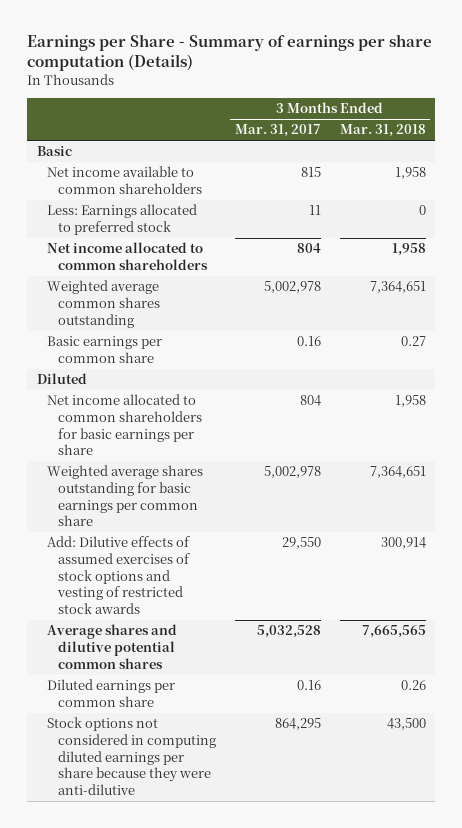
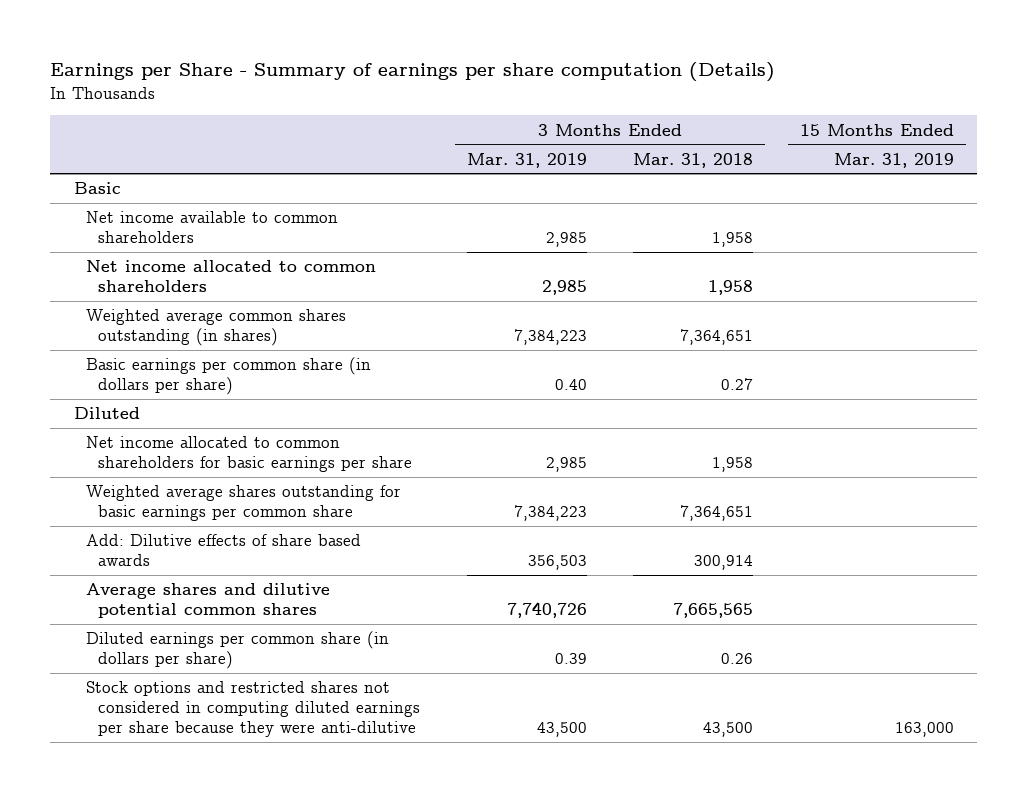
- | 3 Months Ended Mar. 31, 2017 | 3 Months Ended Mar. 31, 2018
+ | 3 Months Ended Mar. 31, 2019 | 3 Months Ended Mar. 31, 2018 | 15 Months Ended Mar. 31, 2019
- Less: Earnings allocated to preferred stock | 11 | 0
- Weighted average common shares outstanding | 5,002,978 | 7,364,651
- Basic earnings per common share | 0.16 | 0.27
+ Weighted average common shares outstanding (in shares) | 7,384,223 | 7,364,651 |
+ Basic earnings per common share (in dollars per share) | 0.40 | 0.27 |
- Add: Dilutive effects of assumed exercises of stock options and vesting of restricted stock awards | 29,550 | 300,914
+ Add: Dilutive effects of share based awards | 356,503 | 300,914 |
- Diluted earnings per common share | 0.16 | 0.26
- Stock options not considered in computing diluted earnings per share because they were anti-dilutive | 864,295 | 43,500
+ Diluted earnings per common share (in dollars per share) | 0.39 | 0.26 |
+ Stock options and restricted shares not considered in computing diluted earnings per share because they were anti-dilutive | 43,500 | 43,500 | 163,000

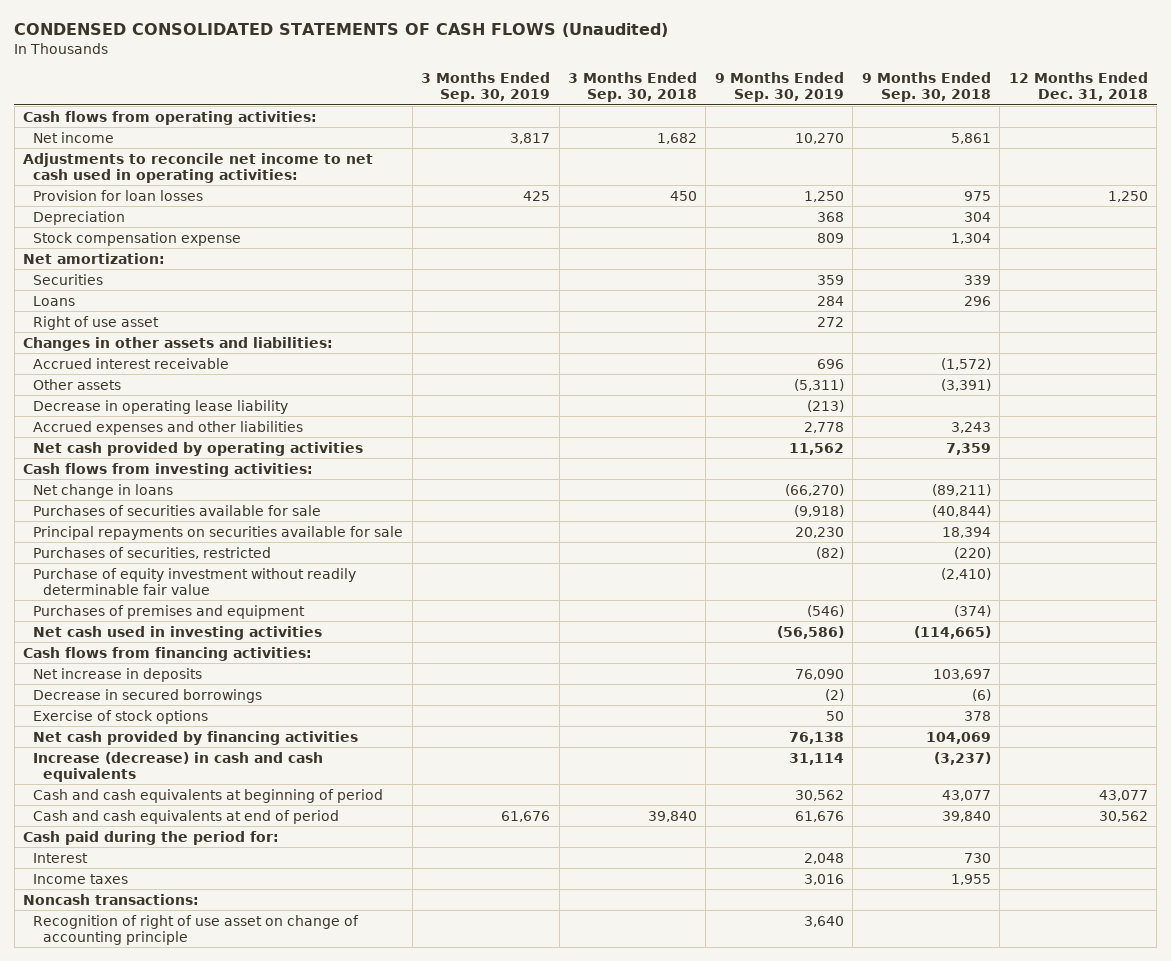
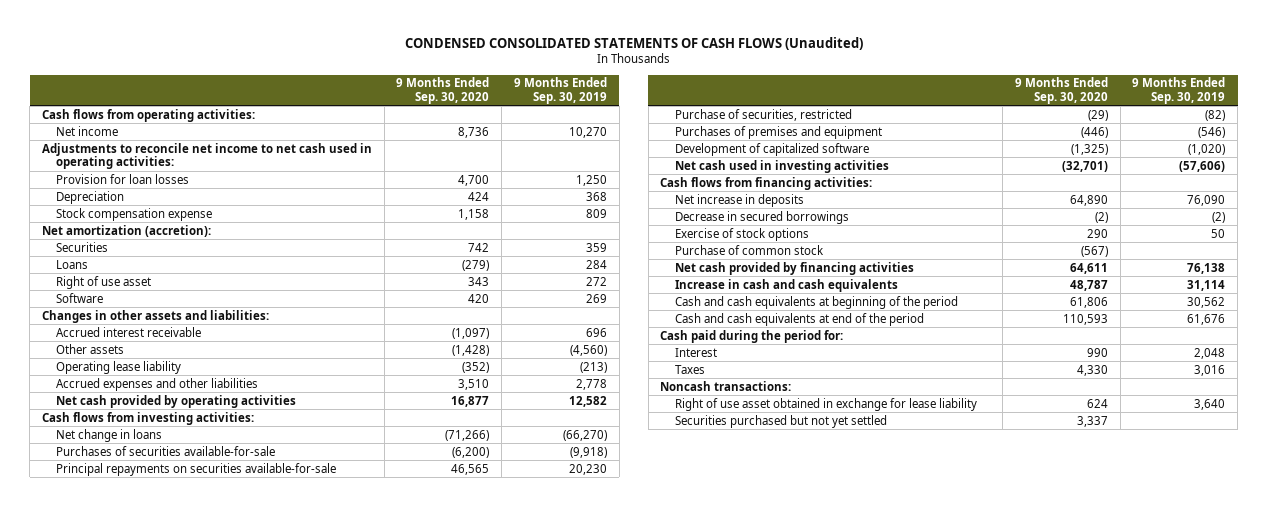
- | 3 Months Ended Sep. 30, 2019 | 3 Months Ended Sep. 30, 2018 | 9 Months Ended Sep. 30, 2019 | 9 Months Ended Sep. 30, 2018 | 12 Months Ended Dec. 31, 2018
+ | 9 Months Ended Sep. 30, 2020 | 9 Months Ended Sep. 30, 2019
- Net amortization:
+ Net amortization (accretion):
+ Software | 420 | 269
- Other assets | | | (5,311) | (3,391) |
- Decrease in operating lease liability | | | (213) | |
+ Other assets | (1,428) | (4,560)
+ Operating lease liability | (352) | (213)
- Net cash provided by operating activities | | | 11,562 | 7,359 |
+ Net cash provided by operating activities | 16,877 | 12,582
- Purchases of securities available for sale | | | (9,918) | (40,844) |
- Principal repayments on securities available for sale | | | 20,230 | 18,394 |
- Purchases of securities, restricted | | | (82) | (220) |
- Purchase of equity investment without readily determinable fair value | | | | (2,410) |
+ Purchases of securities available-for-sale | (6,200) | (9,918)
+ Principal repayments on securities available-for-sale | 46,565 | 20,230
+ Purchase of securities, restricted | (29) | (82)
- Net cash used in investing activities | | | (56,586) | (114,665) |
+ Development of capitalized software | (1,325) | (1,020)
+ Net cash used in investing activities | (32,701) | (57,606)
+ Purchase of common stock | (567) |
- Increase (decrease) in cash and cash equivalents | | | 31,114 | (3,237) |
- Cash and cash equivalents at beginning of period | | | 30,562 | 43,077 | 43,077
- Cash and cash equivalents at end of period | 61,676 | 39,840 | 61,676 | 39,840 | 30,562
+ Increase in cash and cash equivalents | 48,787 | 31,114
+ Cash and cash equivalents at beginning of the period | 61,806 | 30,562
+ Cash and cash equivalents at end of the period | 110,593 | 61,676
- Income taxes | | | 3,016 | 1,955 |
+ Taxes | 4,330 | 3,016
- Recognition of right of use asset on change of accounting principle | | | 3,640 | |
+ Right of use asset obtained in exchange for lease liability | 624 | 3,640
+ Securities purchased but not yet settled | 3,337 |

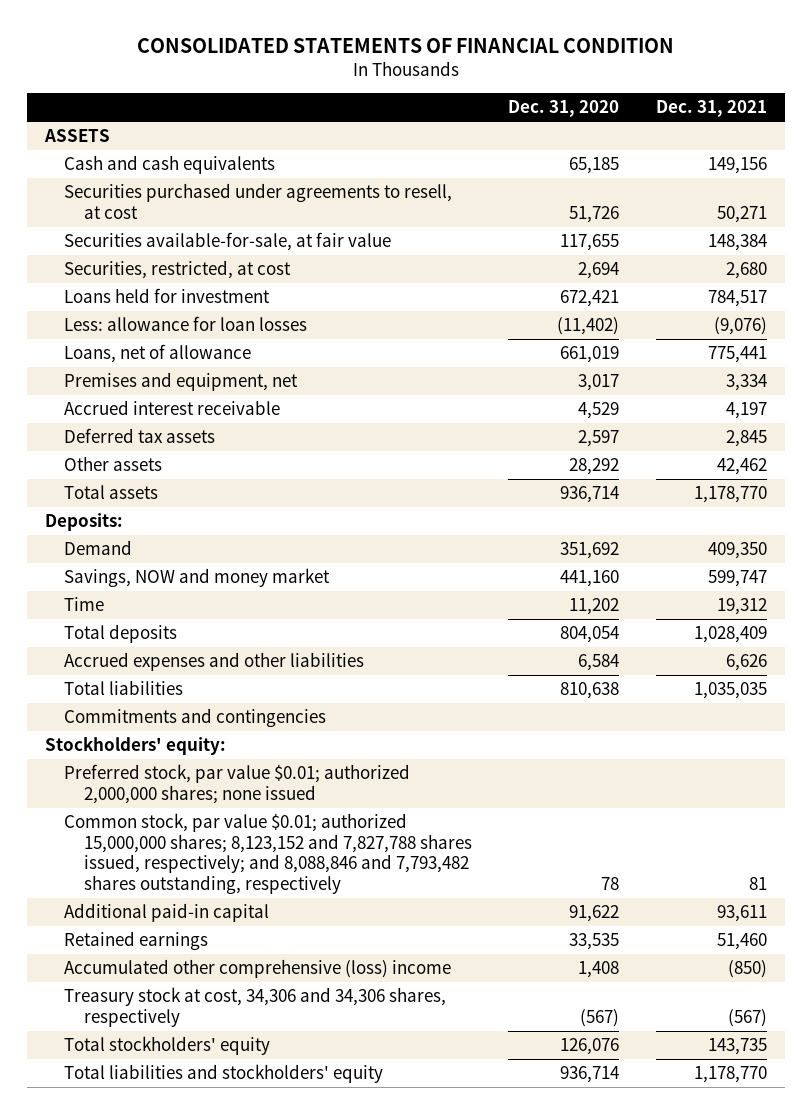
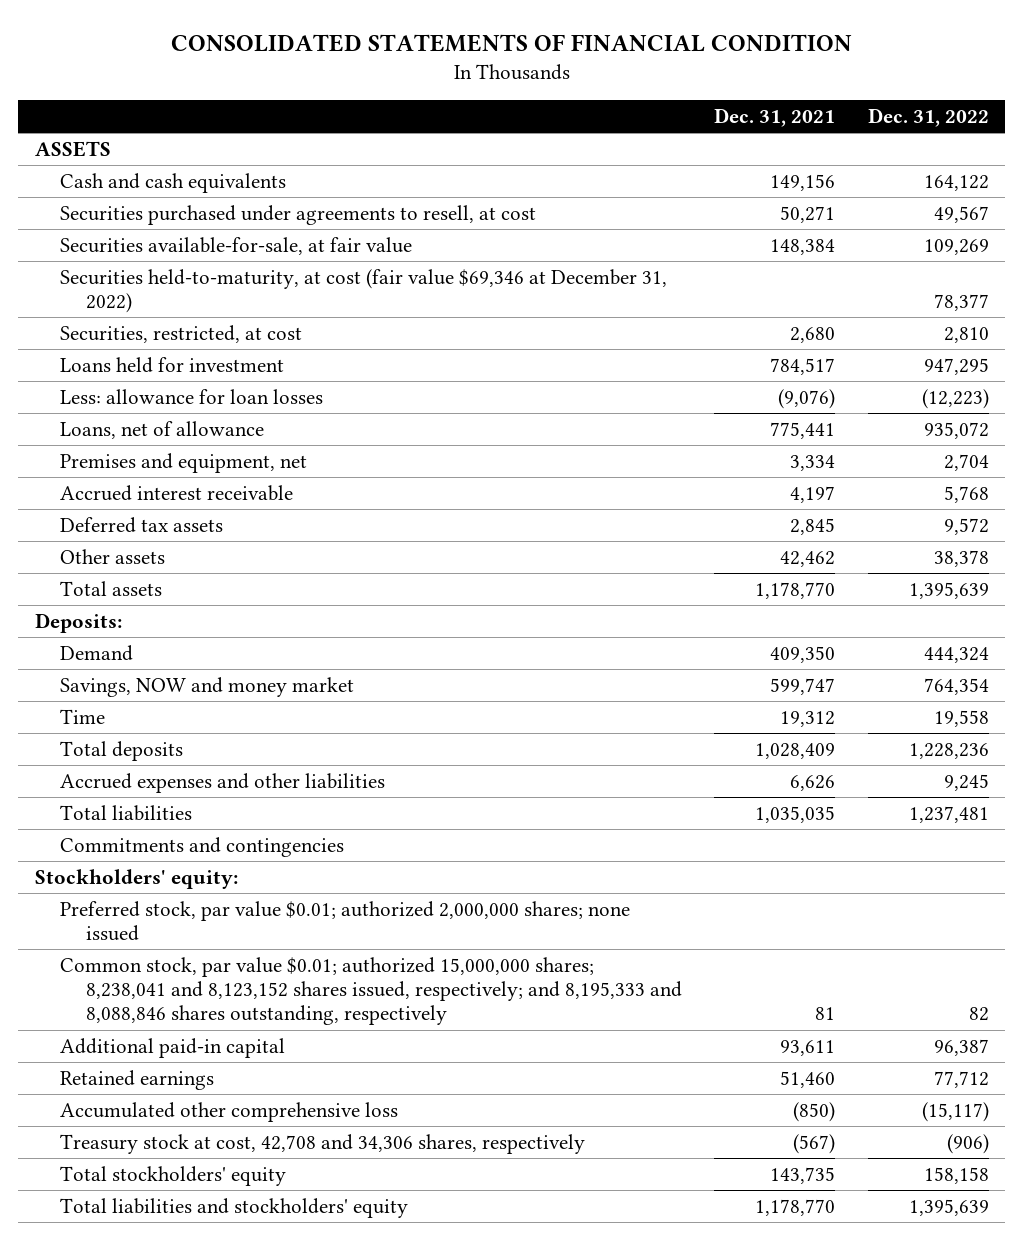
- | Dec. 31, 2020 | Dec. 31, 2021
+ | Dec. 31, 2021 | Dec. 31, 2022
+ Securities held-to-maturity, at cost (fair value $69,346 at December 31, 2022) | | 78,377
- Common stock, par value $0.01; authorized 15,000,000 shares; 8,123,152 and 7,827,788 shares issued, respectively; and 8,088,846 and 7,793,482 shares outstanding, respectively | 78 | 81
+ Common stock, par value $0.01; authorized 15,000,000 shares; 8,238,041 and 8,123,152 shares issued, respectively; and 8,195,333 and 8,088,846 shares outstanding, respectively | 81 | 82
- Accumulated other comprehensive (loss) income | 1,408 | (850)
- Treasury stock at cost, 34,306 and 34,306 shares, respectively | (567) | (567)
+ Accumulated other comprehensive loss | (850) | (15,117)
+ Treasury stock at cost, 42,708 and 34,306 shares, respectively | (567) | (906)

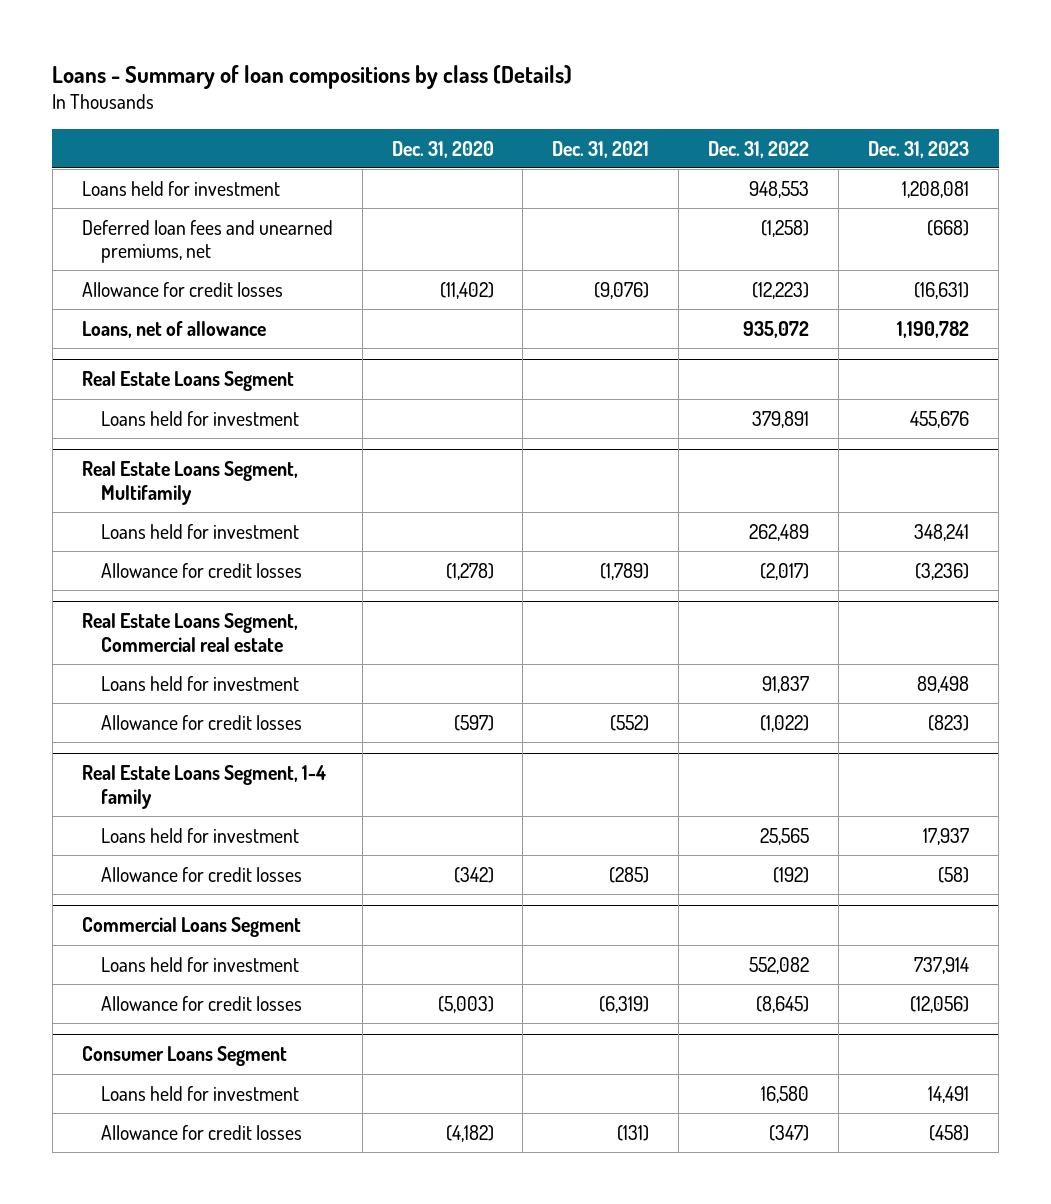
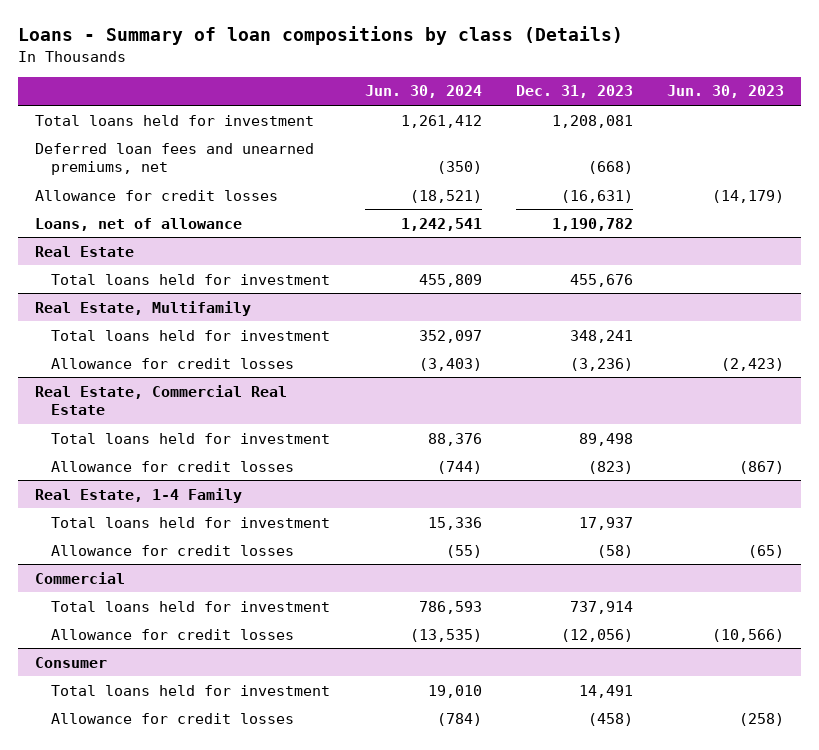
- | Dec. 31, 2020 | Dec. 31, 2021 | Dec. 31, 2022 | Dec. 31, 2023
+ | Jun. 30, 2024 | Dec. 31, 2023 | Jun. 30, 2023
- Loans held for investment | | | 948,553 | 1,208,081
+ Total loans held for investment | 1,261,412 | 1,208,081 |
- Real Estate Loans Segment
- Loans held for investment | | | 379,891 | 455,676
- Real Estate Loans Segment, Multifamily
- Loans held for investment | | | 262,489 | 348,241
+ Real Estate
+ Total loans held for investment | 455,809 | 455,676 |
+ Real Estate, Multifamily
+ Total loans held for investment | 352,097 | 348,241 |
- Real Estate Loans Segment, Commercial real estate
- Loans held for investment | | | 91,837 | 89,498
+ Real Estate, Commercial Real Estate
+ Total loans held for investment | 88,376 | 89,498 |
- Real Estate Loans Segment, 1-4 family
- Loans held for investment | | | 25,565 | 17,937
+ Real Estate, 1-4 Family
+ Total loans held for investment | 15,336 | 17,937 |
- Commercial Loans Segment
- Loans held for investment | | | 552,082 | 737,914
+ Commercial
+ Total loans held for investment | 786,593 | 737,914 |
- Consumer Loans Segment
- Loans held for investment | | | 16,580 | 14,491
+ Consumer
+ Total loans held for investment | 19,010 | 14,491 |

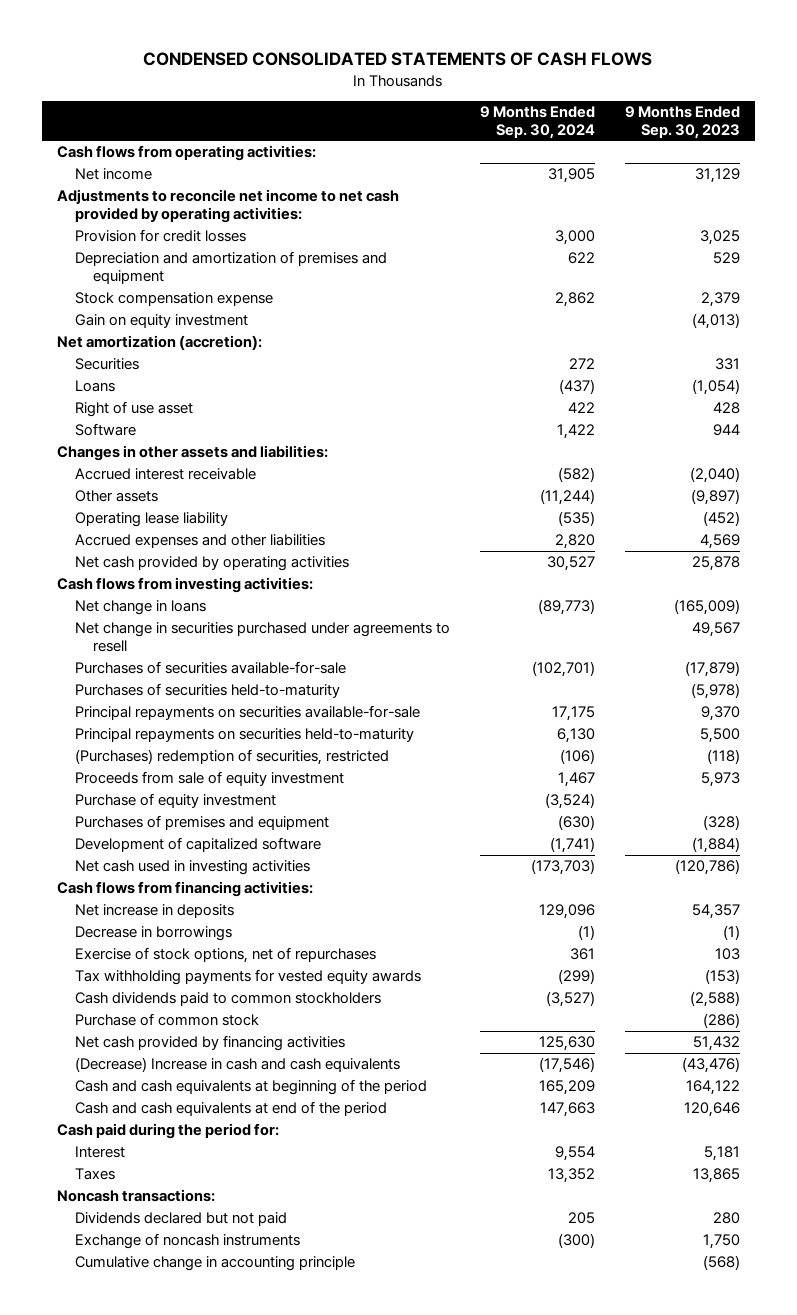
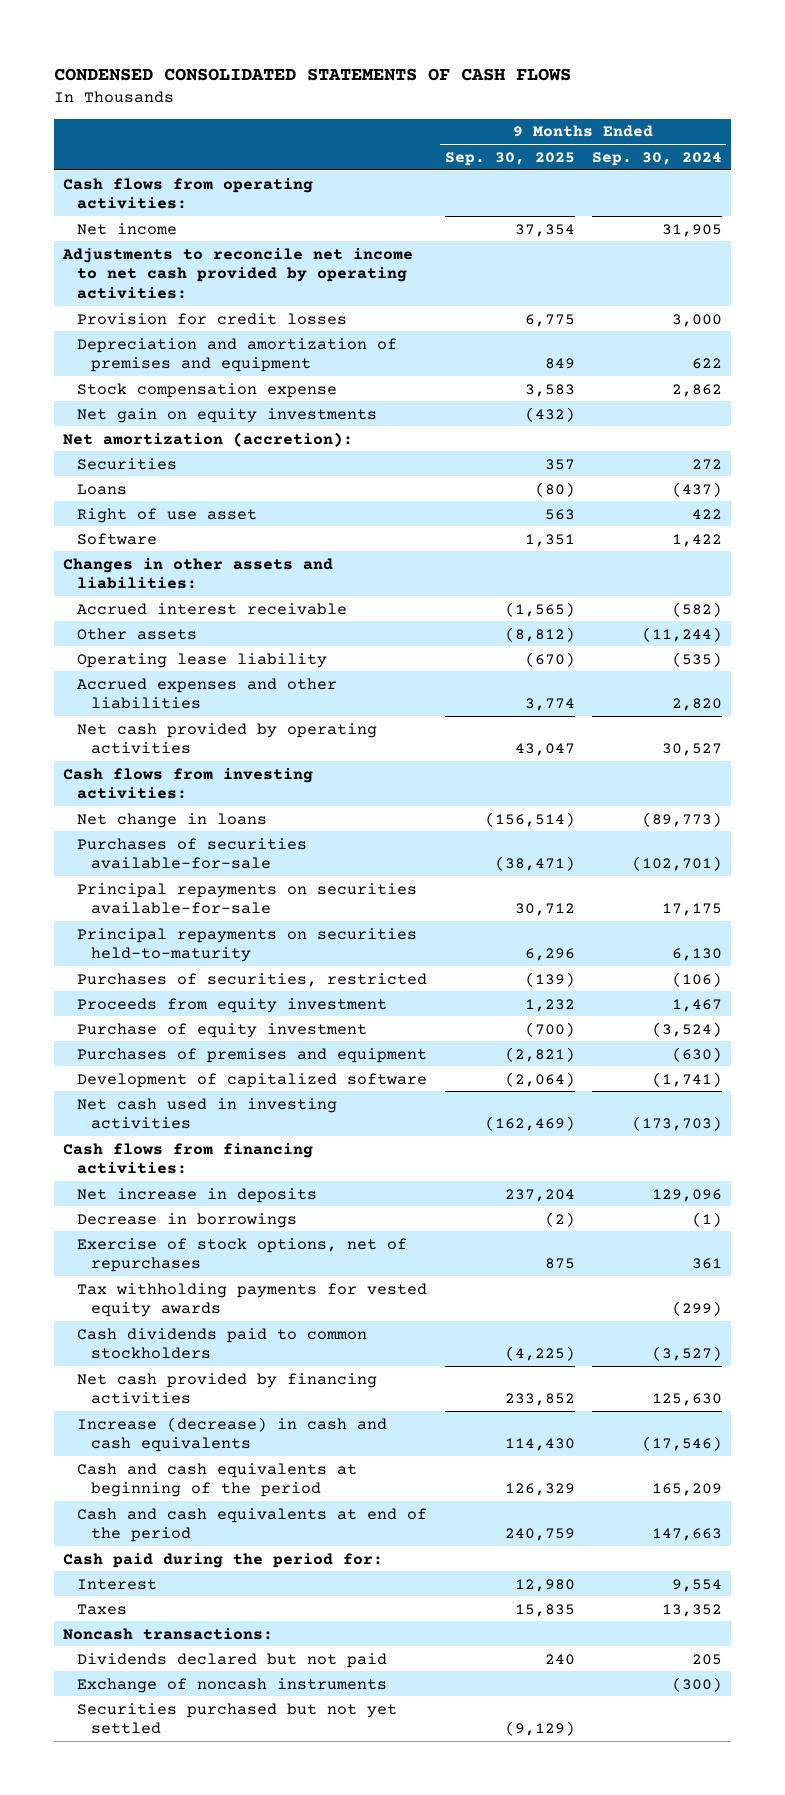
- | 9 Months Ended Sep. 30, 2024 | 9 Months Ended Sep. 30, 2023
+ | 9 Months Ended Sep. 30, 2025 | 9 Months Ended Sep. 30, 2024
- Gain on equity investment | | (4,013)
+ Net gain on equity investments | (432) |
- Net change in securities purchased under agreements to resell | | 49,567
- Purchases of securities held-to-maturity | | (5,978)
- (Purchases) redemption of securities, restricted | (106) | (118)
- Proceeds from sale of equity investment | 1,467 | 5,973
+ Purchases of securities, restricted | (139) | (106)
+ Proceeds from equity investment | 1,232 | 1,467
- Purchase of common stock | | (286)
- (Decrease) Increase in cash and cash equivalents | (17,546) | (43,476)
+ Increase (decrease) in cash and cash equivalents | 114,430 | (17,546)
- Cumulative change in accounting principle | | (568)
+ Securities purchased but not yet settled | (9,129) |

